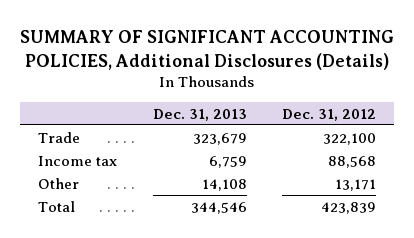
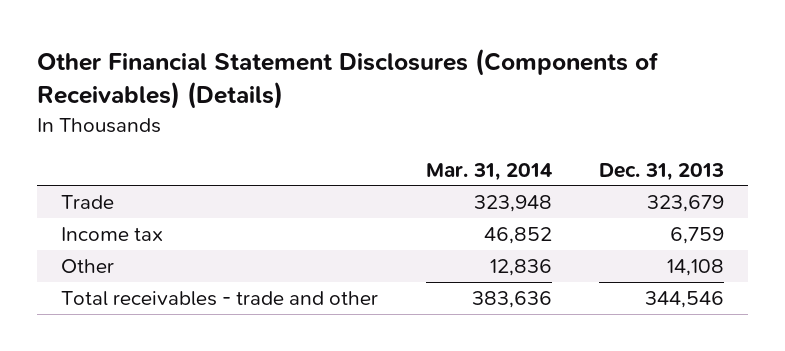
- SUMMARY OF SIGNIFICANT ACCOUNTING POLICIES, Additional Disclosures (Details)
+ Other Financial Statement Disclosures (Components of Receivables) (Details)
- | Dec. 31, 2013 | Dec. 31, 2012
+ | Mar. 31, 2014 | Dec. 31, 2013
- Total | 344,546 | 423,839
+ Total receivables - trade and other | 383,636 | 344,546

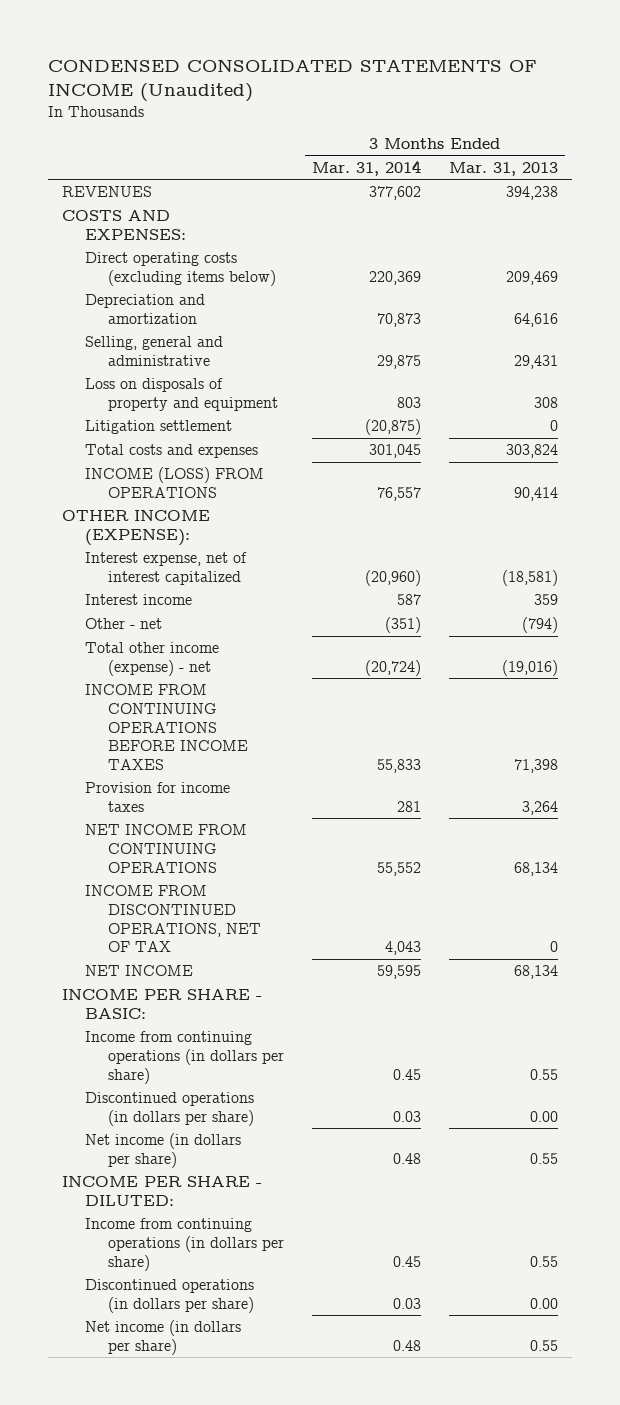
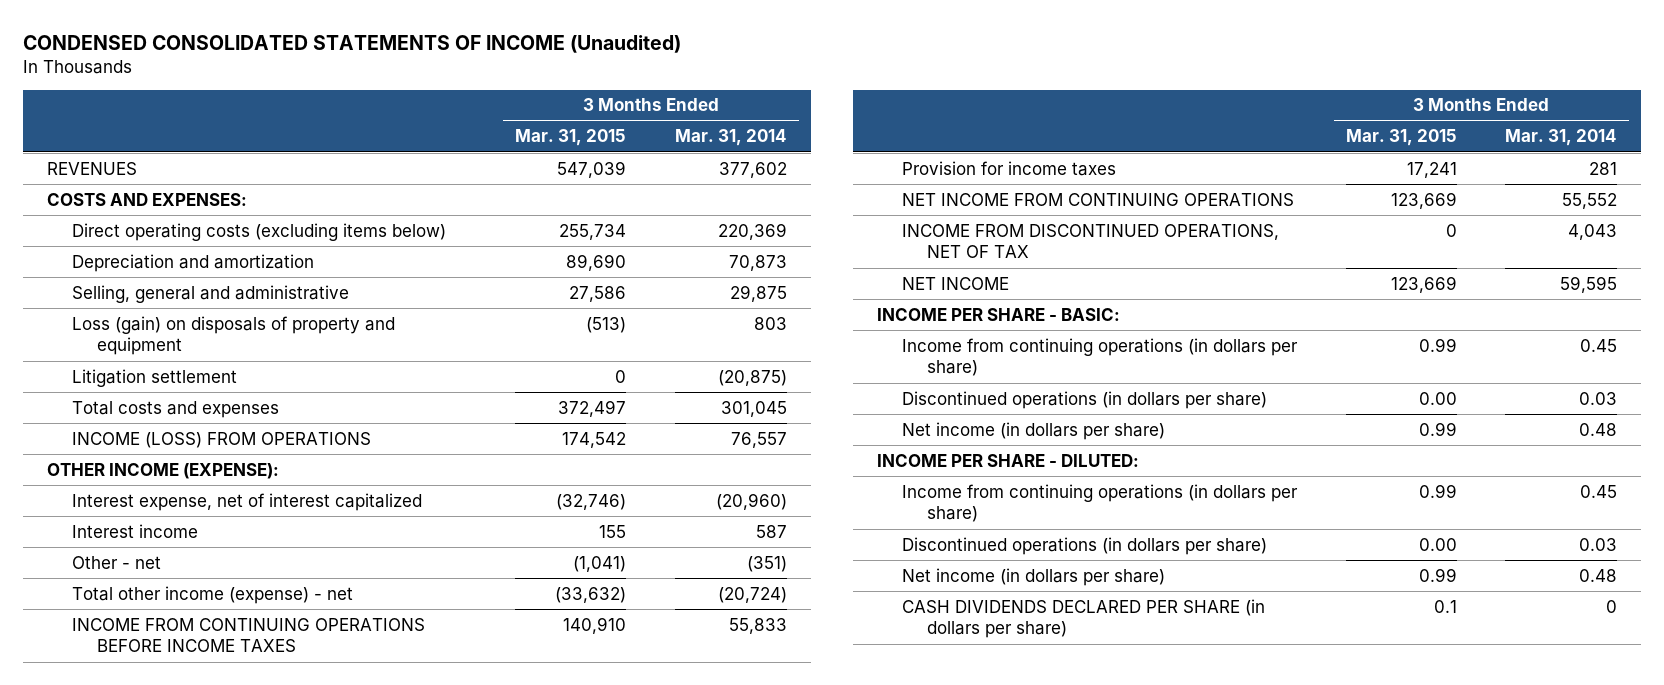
- | 3 Months Ended Mar. 31, 2014 | 3 Months Ended Mar. 31, 2013
+ | 3 Months Ended Mar. 31, 2015 | 3 Months Ended Mar. 31, 2014
- Loss on disposals of property and equipment | 803 | 308
+ Loss (gain) on disposals of property and equipment | (513) | 803
+ CASH DIVIDENDS DECLARED PER SHARE (in dollars per share) | 0.1 | 0

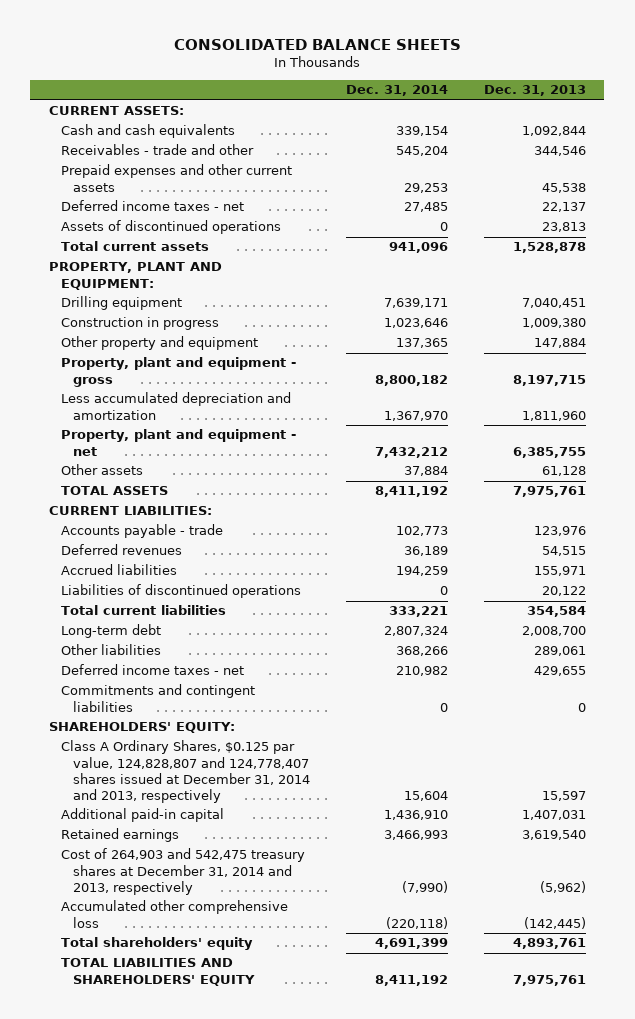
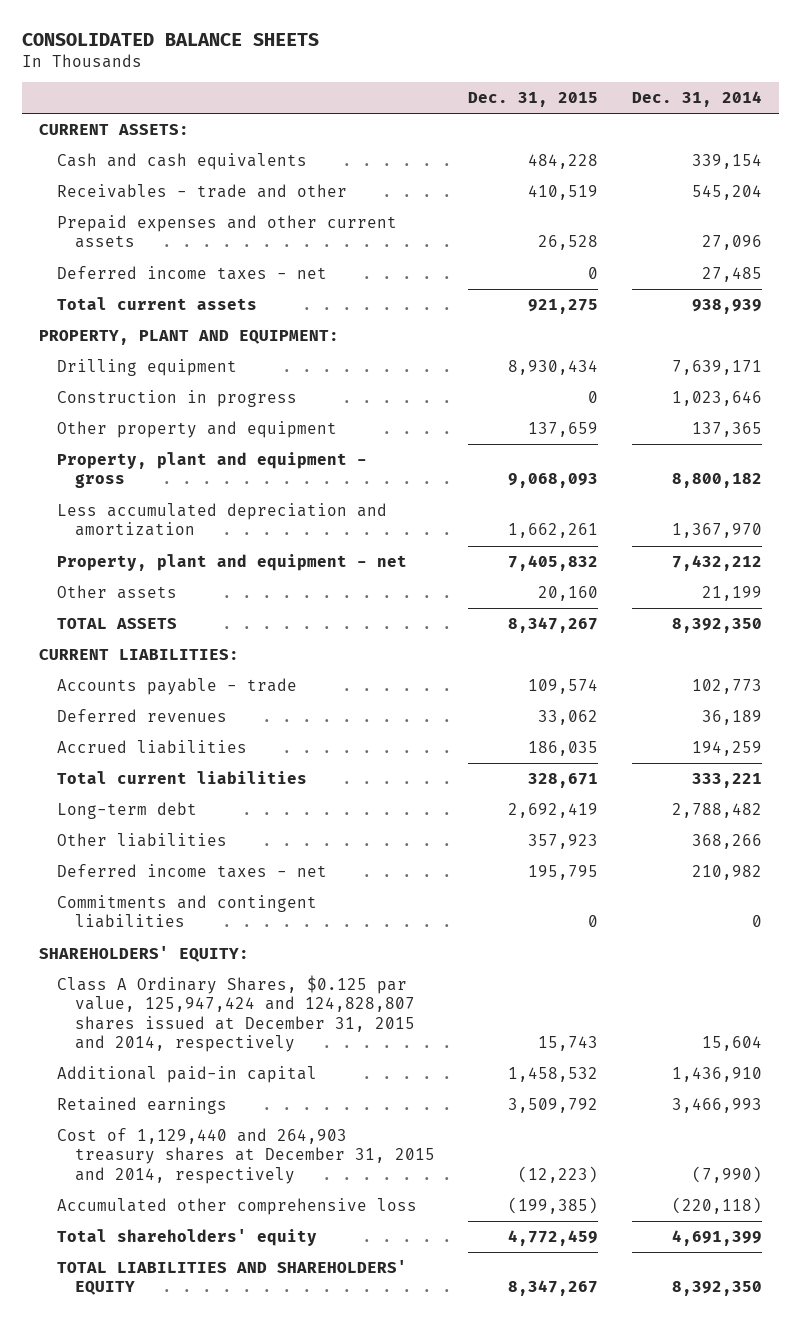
- | Dec. 31, 2014 | Dec. 31, 2013
+ | Dec. 31, 2015 | Dec. 31, 2014
- Prepaid expenses and other current assets | 29,253 | 45,538
+ Prepaid expenses and other current assets | 26,528 | 27,096
- Assets of discontinued operations | 0 | 23,813
- Total current assets | 941,096 | 1,528,878
+ Total current assets | 921,275 | 938,939
- Other assets | 37,884 | 61,128
- TOTAL ASSETS | 8,411,192 | 7,975,761
+ Other assets | 20,160 | 21,199
+ TOTAL ASSETS | 8,347,267 | 8,392,350
- Liabilities of discontinued operations | 0 | 20,122
- Long-term debt | 2,807,324 | 2,008,700
+ Long-term debt | 2,692,419 | 2,788,482
- Class A Ordinary Shares, $0.125 par value, 124,828,807 and 124,778,407 shares issued at December 31, 2014 and 2013, respectively | 15,604 | 15,597
+ Class A Ordinary Shares, $0.125 par value, 125,947,424 and 124,828,807 shares issued at December 31, 2015 and 2014, respectively | 15,743 | 15,604
- Cost of 264,903 and 542,475 treasury shares at December 31, 2014 and 2013, respectively | (7,990) | (5,962)
+ Cost of 1,129,440 and 264,903 treasury shares at December 31, 2015 and 2014, respectively | (12,223) | (7,990)
- TOTAL LIABILITIES AND SHAREHOLDERS' EQUITY | 8,411,192 | 7,975,761
+ TOTAL LIABILITIES AND SHAREHOLDERS' EQUITY | 8,347,267 | 8,392,350

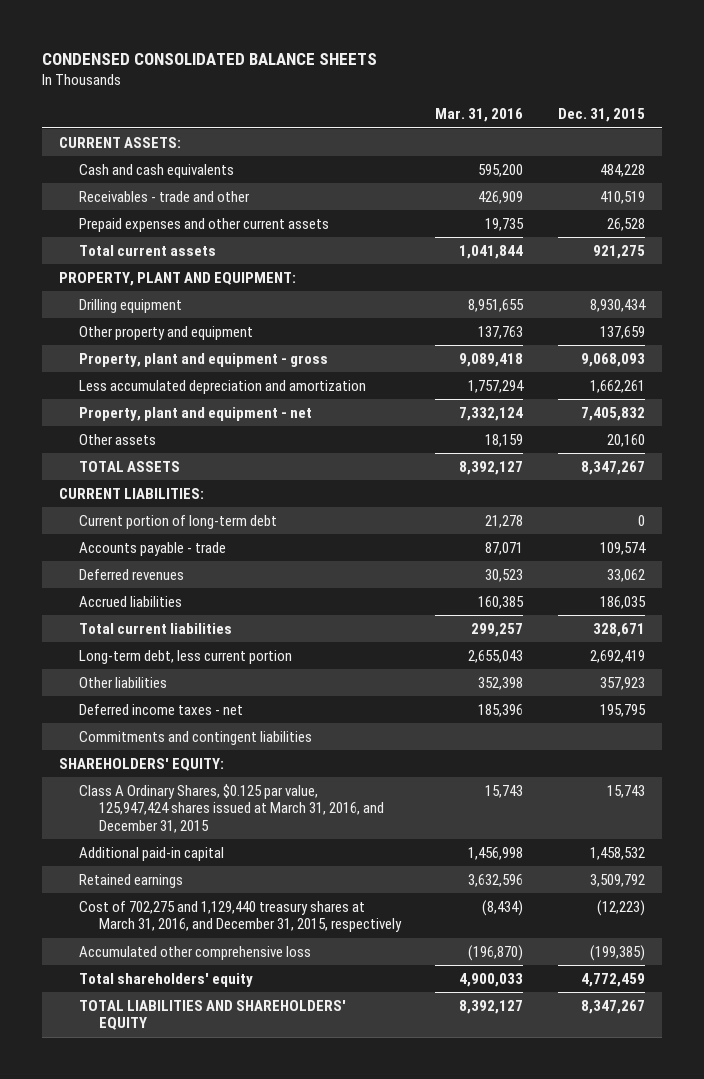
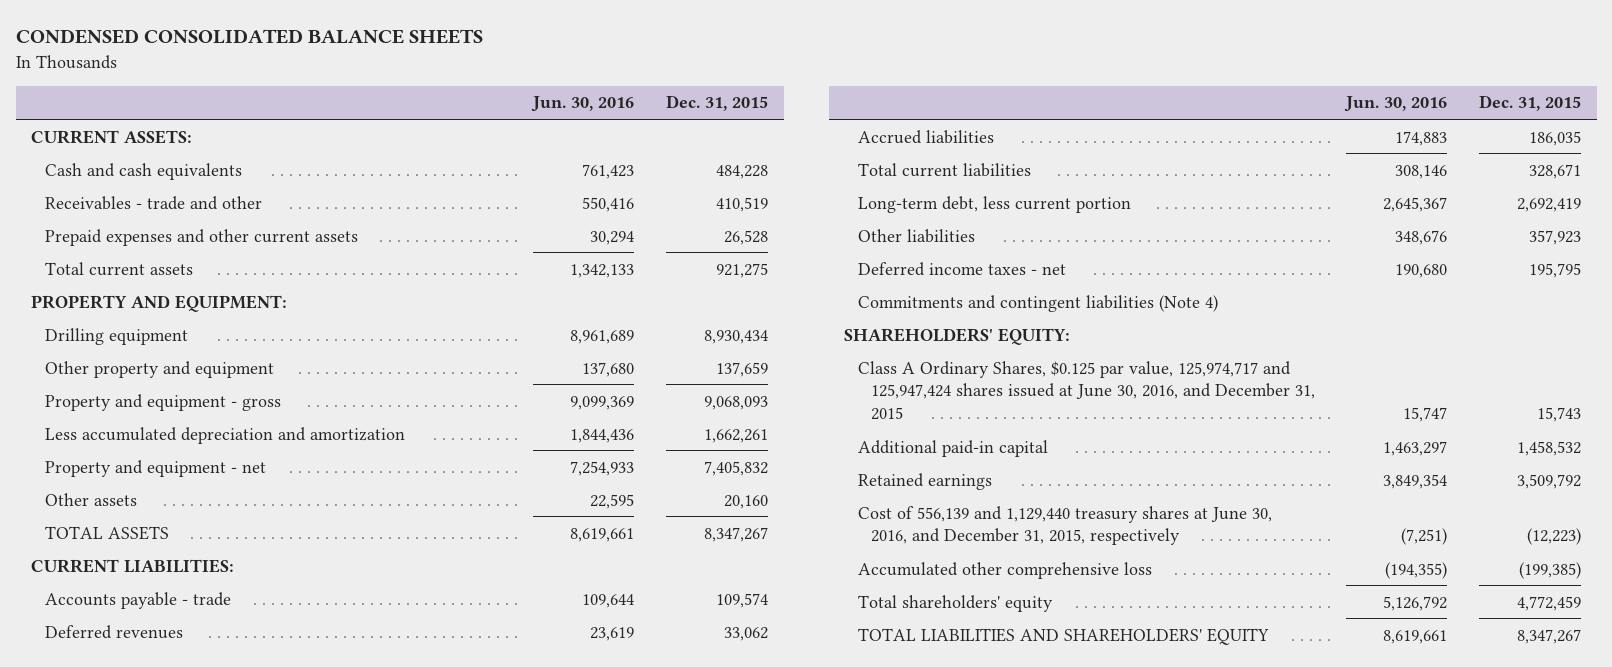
- | Mar. 31, 2016 | Dec. 31, 2015
+ | Jun. 30, 2016 | Dec. 31, 2015
- PROPERTY, PLANT AND EQUIPMENT:
+ PROPERTY AND EQUIPMENT:
- Property, plant and equipment - gross | 9,089,418 | 9,068,093
+ Property and equipment - gross | 9,099,369 | 9,068,093
- Property, plant and equipment - net | 7,332,124 | 7,405,832
+ Property and equipment - net | 7,254,933 | 7,405,832
- Current portion of long-term debt | 21,278 | 0
- Commitments and contingent liabilities
+ Commitments and contingent liabilities (Note 4)
- Class A Ordinary Shares, $0.125 par value, 125,947,424 shares issued at March 31, 2016, and December 31, 2015 | 15,743 | 15,743
+ Class A Ordinary Shares, $0.125 par value, 125,974,717 and 125,947,424 shares issued at June 30, 2016, and December 31, 2015 | 15,747 | 15,743
- Cost of 702,275 and 1,129,440 treasury shares at March 31, 2016, and December 31, 2015, respectively | (8,434) | (12,223)
+ Cost of 556,139 and 1,129,440 treasury shares at June 30, 2016, and December 31, 2015, respectively | (7,251) | (12,223)

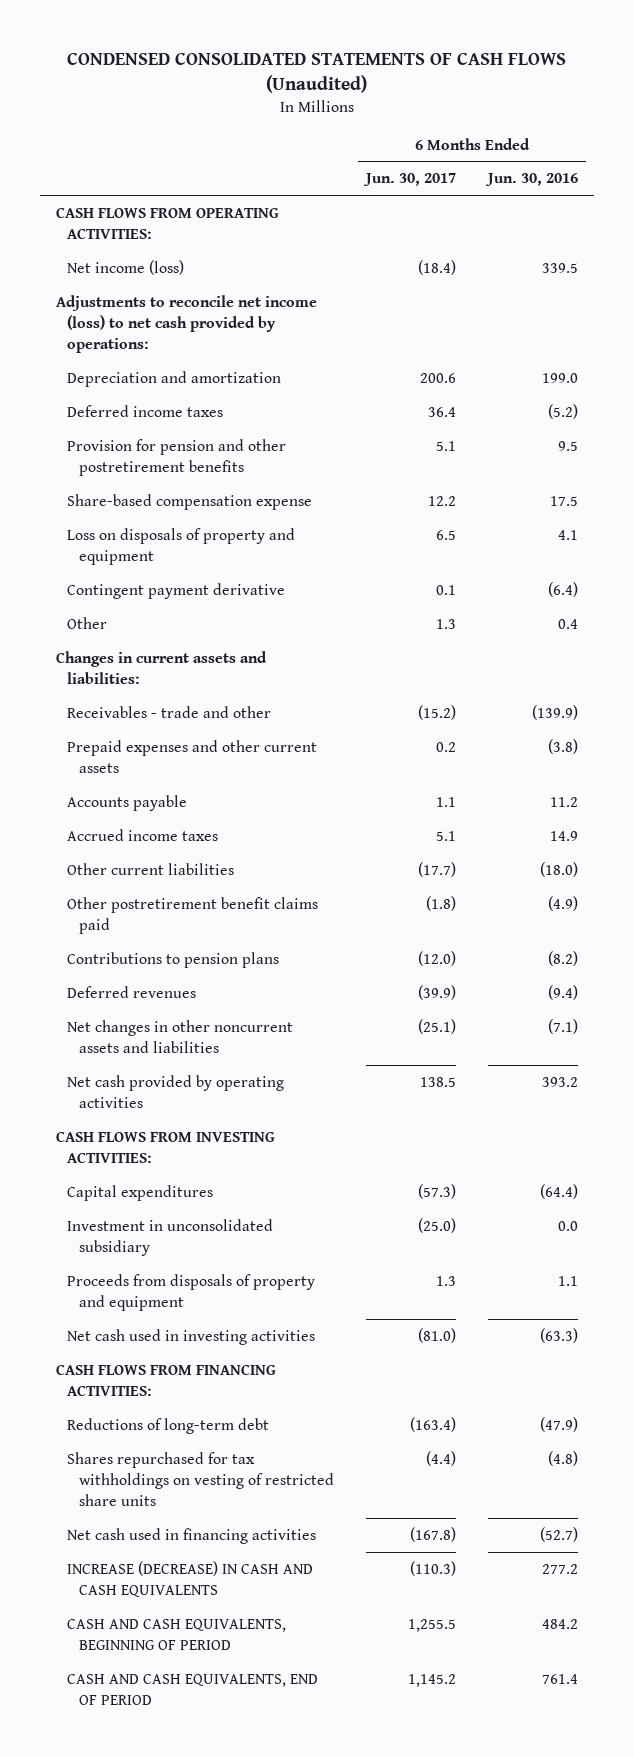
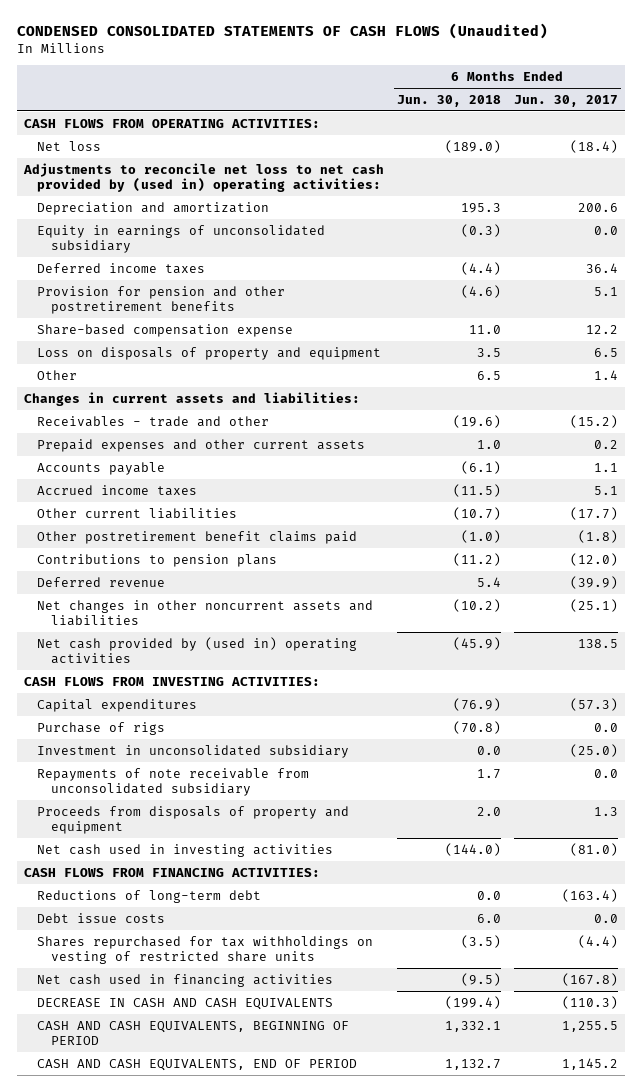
- | 6 Months Ended Jun. 30, 2017 | 6 Months Ended Jun. 30, 2016
+ | 6 Months Ended Jun. 30, 2018 | 6 Months Ended Jun. 30, 2017
- Net income (loss) | (18.4) | 339.5
- Adjustments to reconcile net income (loss) to net cash provided by operations:
+ Net loss | (189.0) | (18.4)
+ Adjustments to reconcile net loss to net cash provided by (used in) operating activities:
+ Equity in earnings of unconsolidated subsidiary | (0.3) | 0.0
- Contingent payment derivative | 0.1 | (6.4)
- Other | 1.3 | 0.4
+ Other | 6.5 | 1.4
- Deferred revenues | (39.9) | (9.4)
+ Deferred revenue | 5.4 | (39.9)
- Net cash provided by operating activities | 138.5 | 393.2
+ Net cash provided by (used in) operating activities | (45.9) | 138.5
+ Purchase of rigs | (70.8) | 0.0
+ Repayments of note receivable from unconsolidated subsidiary | 1.7 | 0.0
+ Debt issue costs | 6.0 | 0.0
- INCREASE (DECREASE) IN CASH AND CASH EQUIVALENTS | (110.3) | 277.2
+ DECREASE IN CASH AND CASH EQUIVALENTS | (199.4) | (110.3)

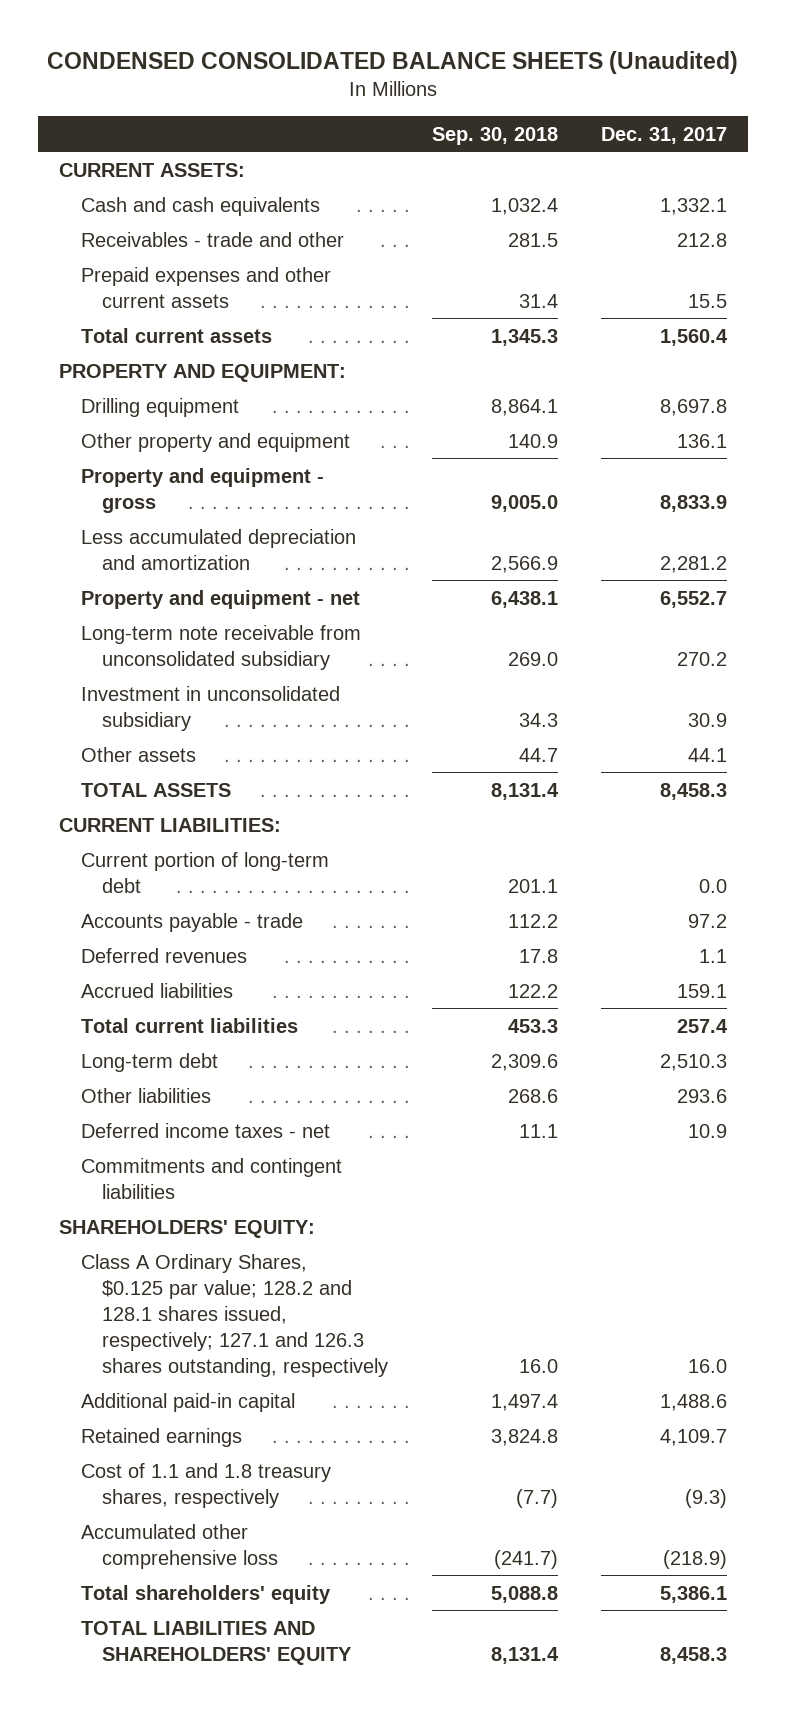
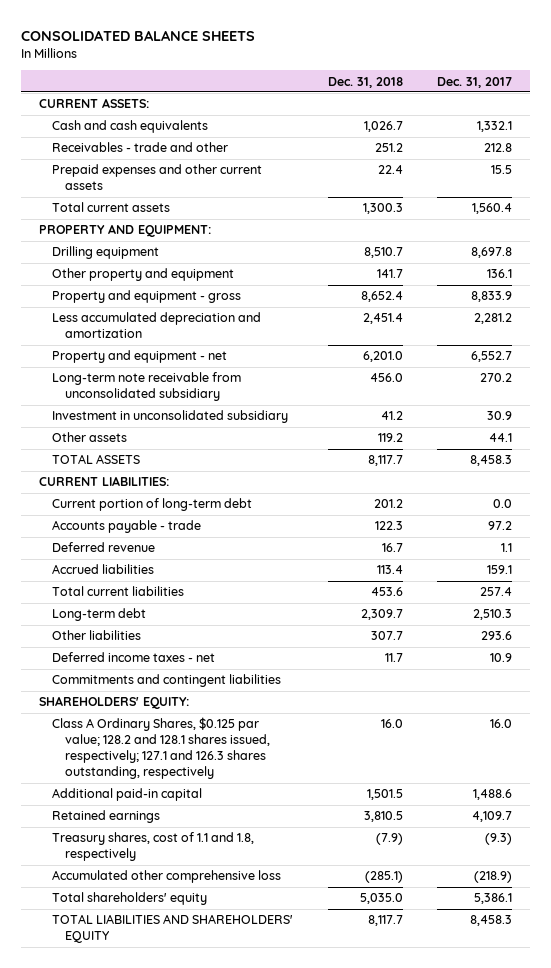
- CONDENSED CONSOLIDATED BALANCE SHEETS (Unaudited)
+ CONSOLIDATED BALANCE SHEETS
- | Sep. 30, 2018 | Dec. 31, 2017
+ | Dec. 31, 2018 | Dec. 31, 2017
- Deferred revenues | 17.8 | 1.1
+ Deferred revenue | 16.7 | 1.1
- Cost of 1.1 and 1.8 treasury shares, respectively | (7.7) | (9.3)
+ Treasury shares, cost of 1.1 and 1.8, respectively | (7.9) | (9.3)

